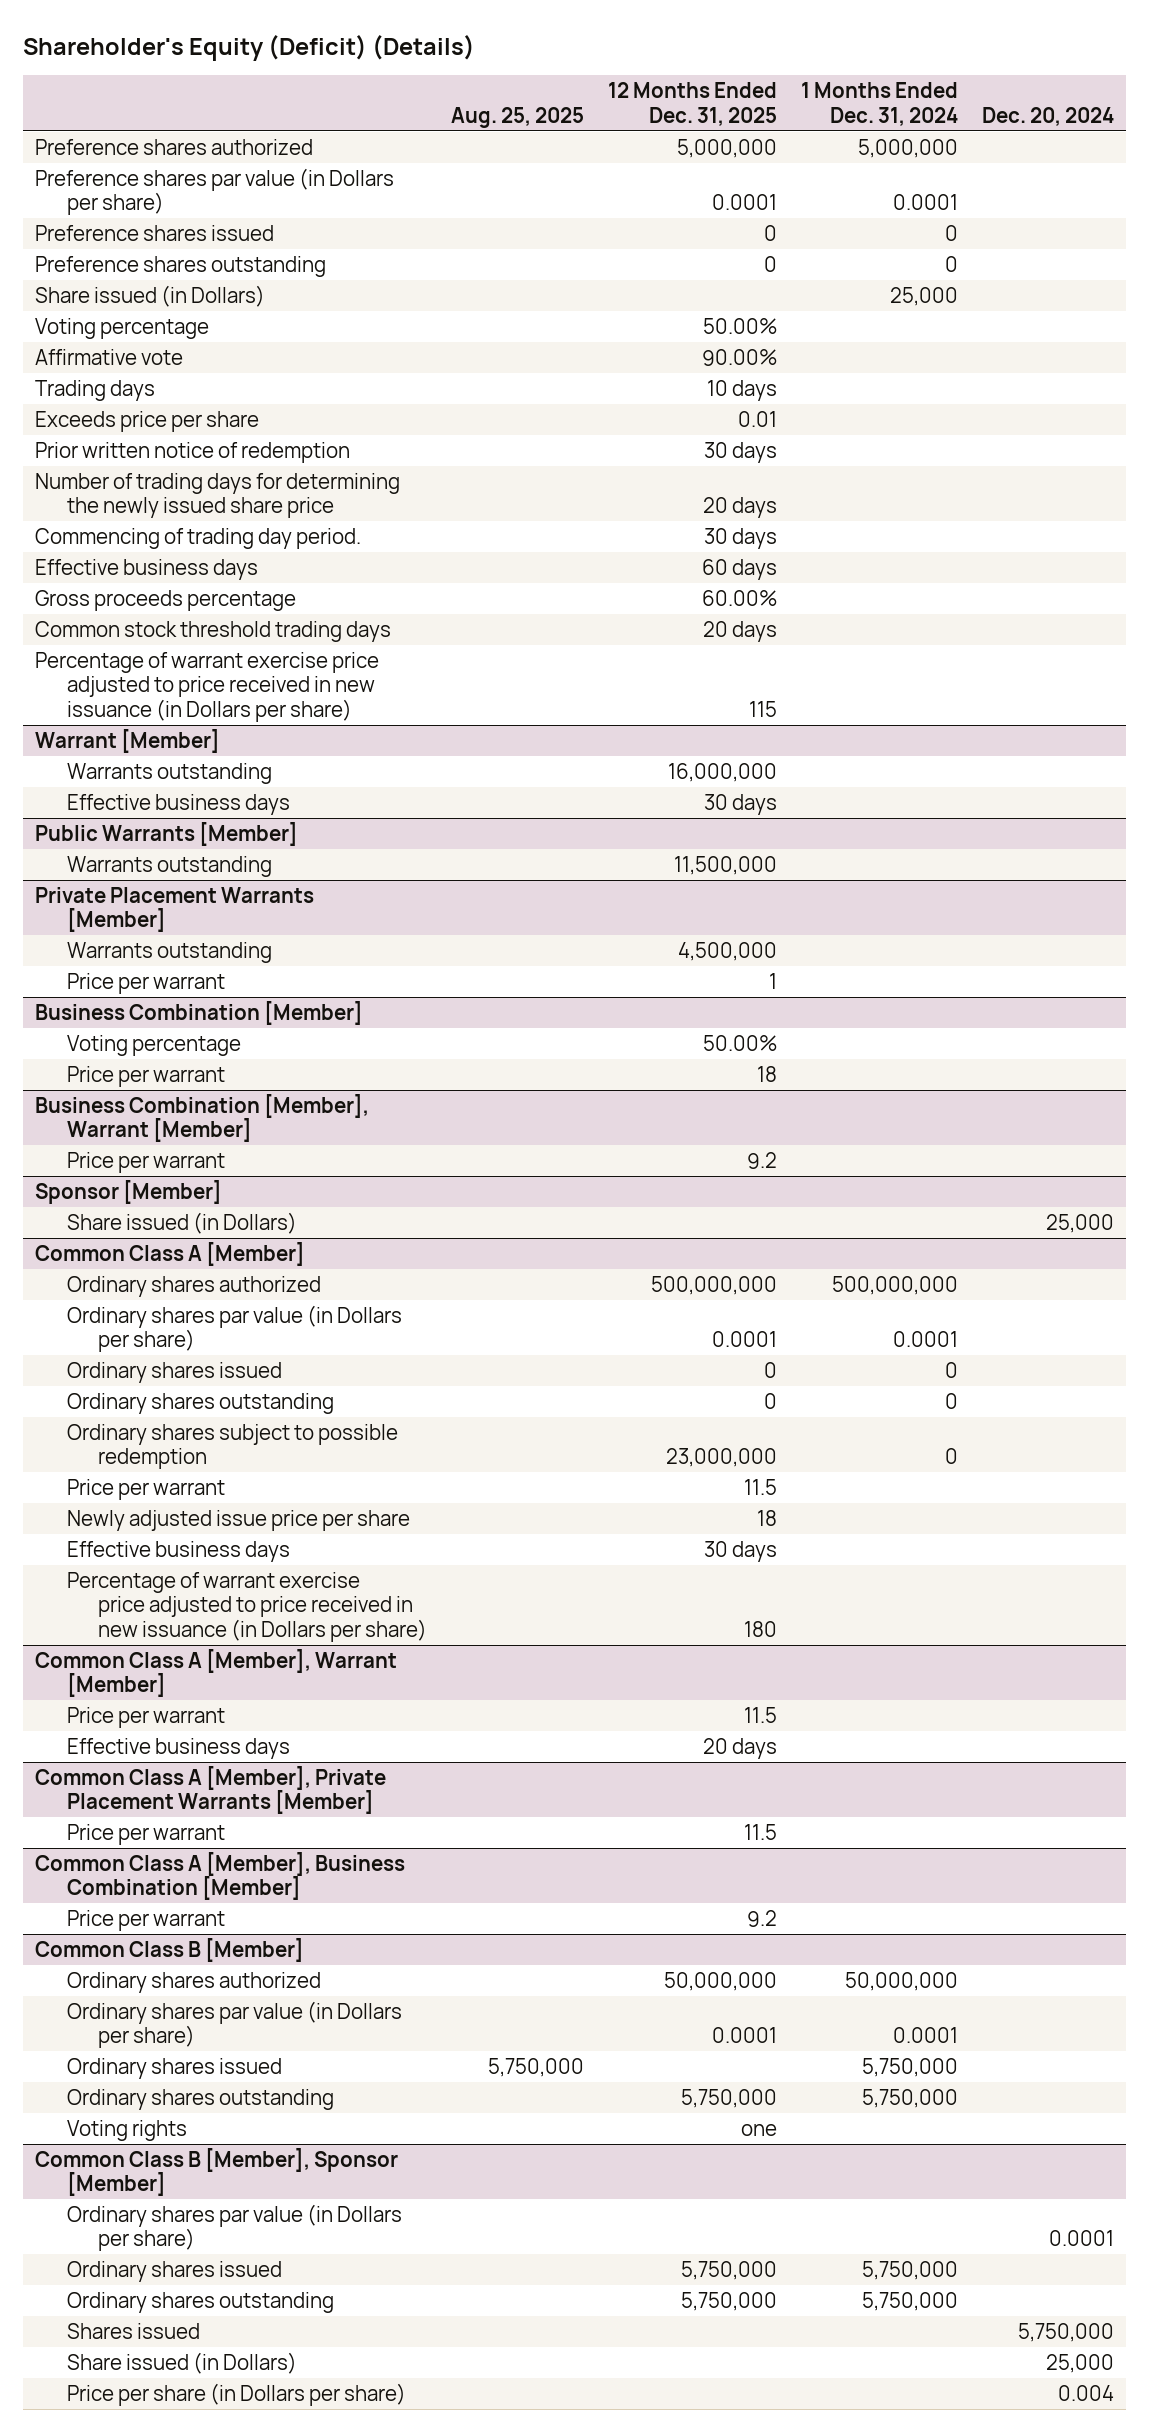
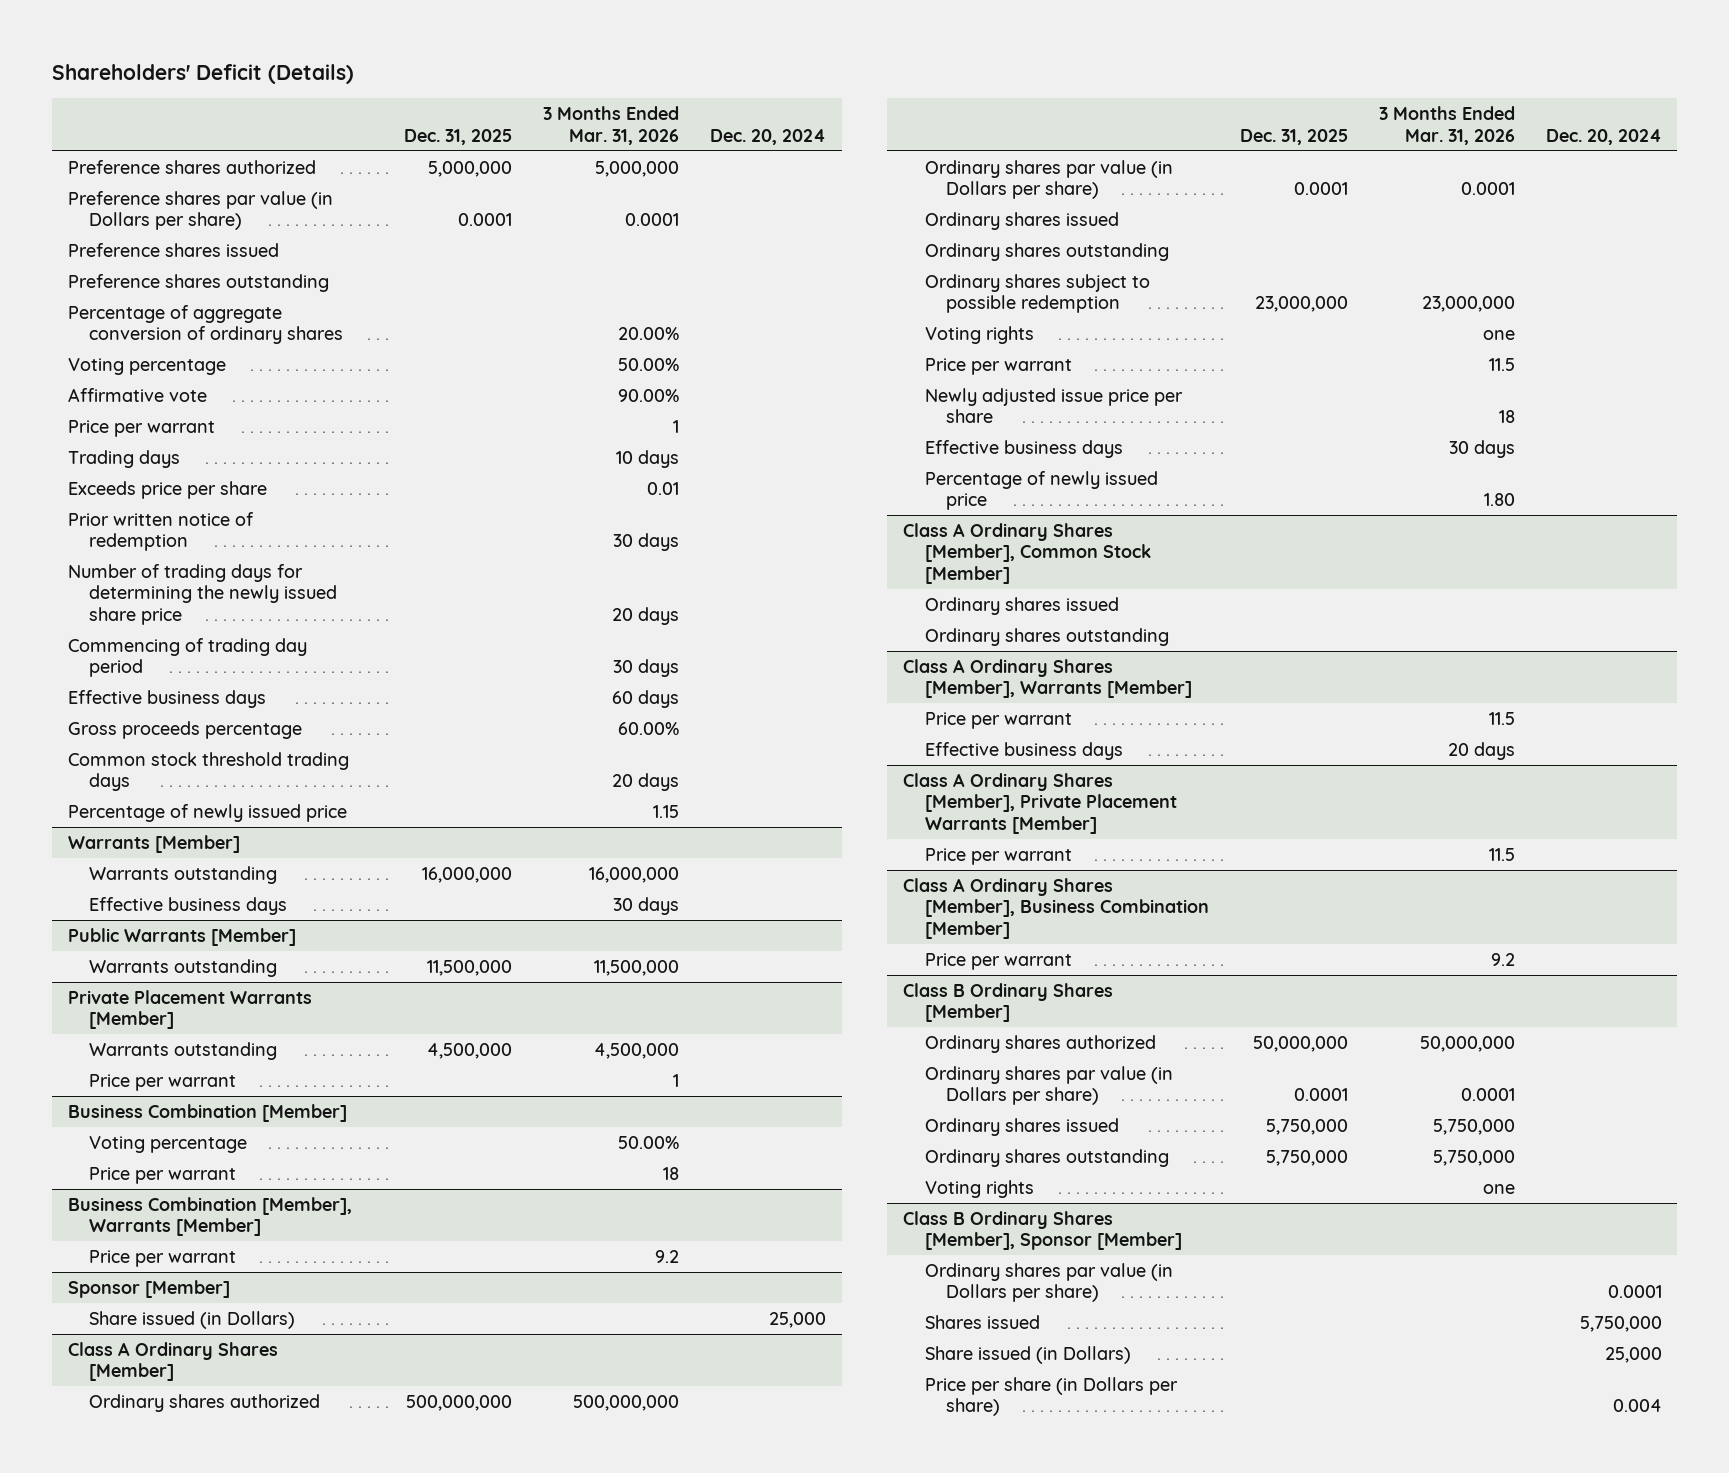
- Shareholder's Equity (Deficit) (Details)
+ Shareholders' Deficit (Details)
- | Aug. 25, 2025 | 12 Months Ended Dec. 31, 2025 | 1 Months Ended Dec. 31, 2024 | Dec. 20, 2024
+ | Dec. 31, 2025 | 3 Months Ended Mar. 31, 2026 | Dec. 20, 2024
- Share issued (in Dollars) | | | 25,000 |
+ Percentage of aggregate conversion of ordinary shares | | 20.00% |
+ Price per warrant | | 1 |
- Commencing of trading day period. | | 30 days | |
+ Commencing of trading day period | | 30 days |
- Percentage of warrant exercise price adjusted to price received in new issuance (in Dollars per share) | | 115 | |
- Warrant [Member]
+ Percentage of newly issued price | | 1.15 |
+ Warrants [Member]
- Business Combination [Member], Warrant [Member]
+ Business Combination [Member], Warrants [Member]
- Common Class A [Member]
+ Class A Ordinary Shares [Member]
+ Voting rights | | one |
- Percentage of warrant exercise price adjusted to price received in new issuance (in Dollars per share) | | 180 | |
- Common Class A [Member], Warrant [Member]
+ Percentage of newly issued price | | 1.80 |
+ Class A Ordinary Shares [Member], Common Stock [Member]
+ Ordinary shares issued
+ Ordinary shares outstanding
+ Class A Ordinary Shares [Member], Warrants [Member]
- Common Class A [Member], Private Placement Warrants [Member]
+ Class A Ordinary Shares [Member], Private Placement Warrants [Member]
- Common Class A [Member], Business Combination [Member]
+ Class A Ordinary Shares [Member], Business Combination [Member]
- Common Class B [Member]
+ Class B Ordinary Shares [Member]
- Common Class B [Member], Sponsor [Member]
+ Class B Ordinary Shares [Member], Sponsor [Member]
- Ordinary shares issued | | 5,750,000 | 5,750,000 |
- Ordinary shares outstanding | | 5,750,000 | 5,750,000 |

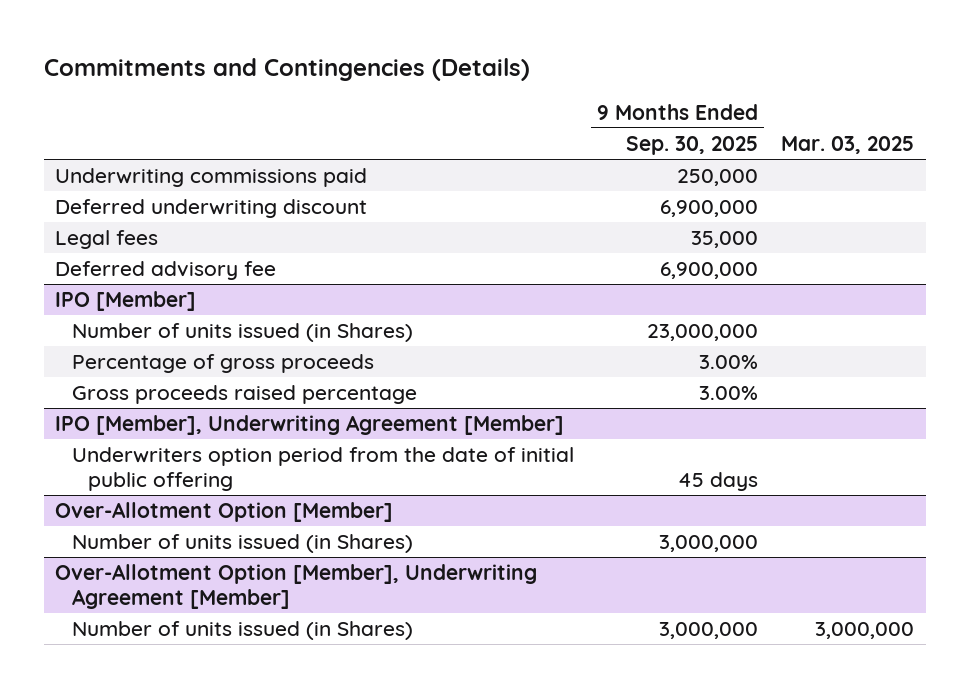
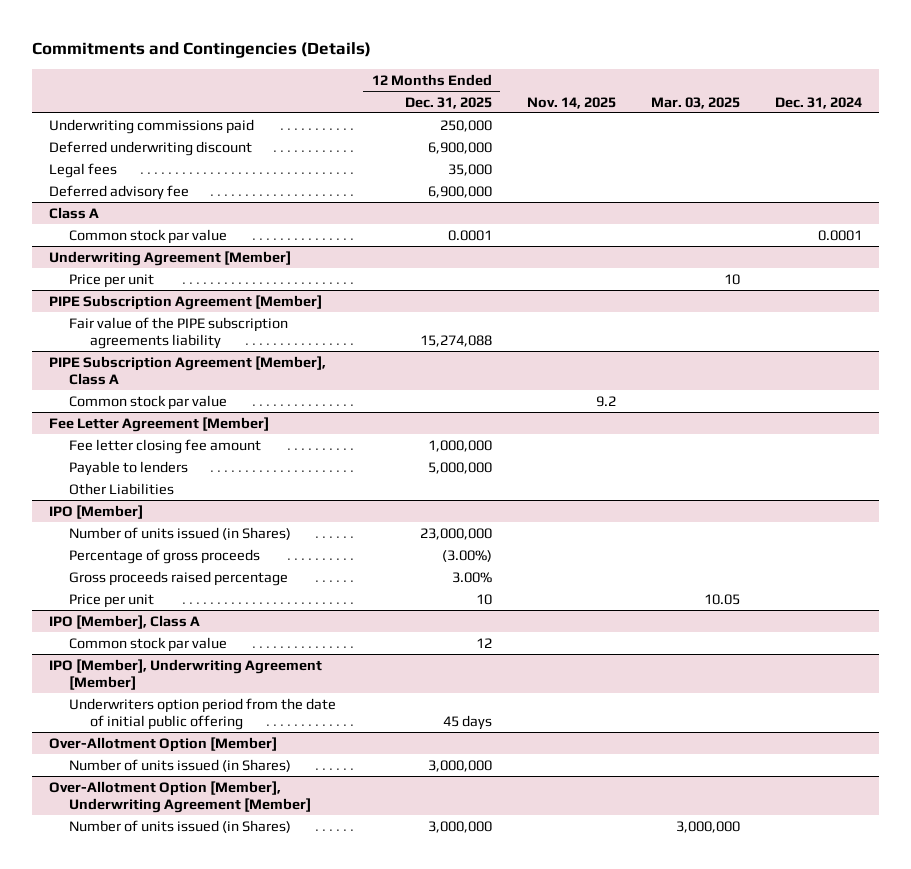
- | 9 Months Ended Sep. 30, 2025 | Mar. 03, 2025
+ | 12 Months Ended Dec. 31, 2025 | Nov. 14, 2025 | Mar. 03, 2025 | Dec. 31, 2024
+ Class A
+ Common stock par value | 0.0001 | | | 0.0001
+ Underwriting Agreement [Member]
+ Price per unit | | | 10 |
+ PIPE Subscription Agreement [Member]
+ Fair value of the PIPE subscription agreements liability | 15,274,088 | | |
+ PIPE Subscription Agreement [Member], Class A
+ Common stock par value | | 9.2 | |
+ Fee Letter Agreement [Member]
+ Fee letter closing fee amount | 1,000,000 | | |
+ Payable to lenders | 5,000,000 | | |
+ Other Liabilities
@ IPO [Member]
+ Price per unit | 10 | | 10.05 |
+ IPO [Member], Class A
+ Common stock par value | 12 | | |

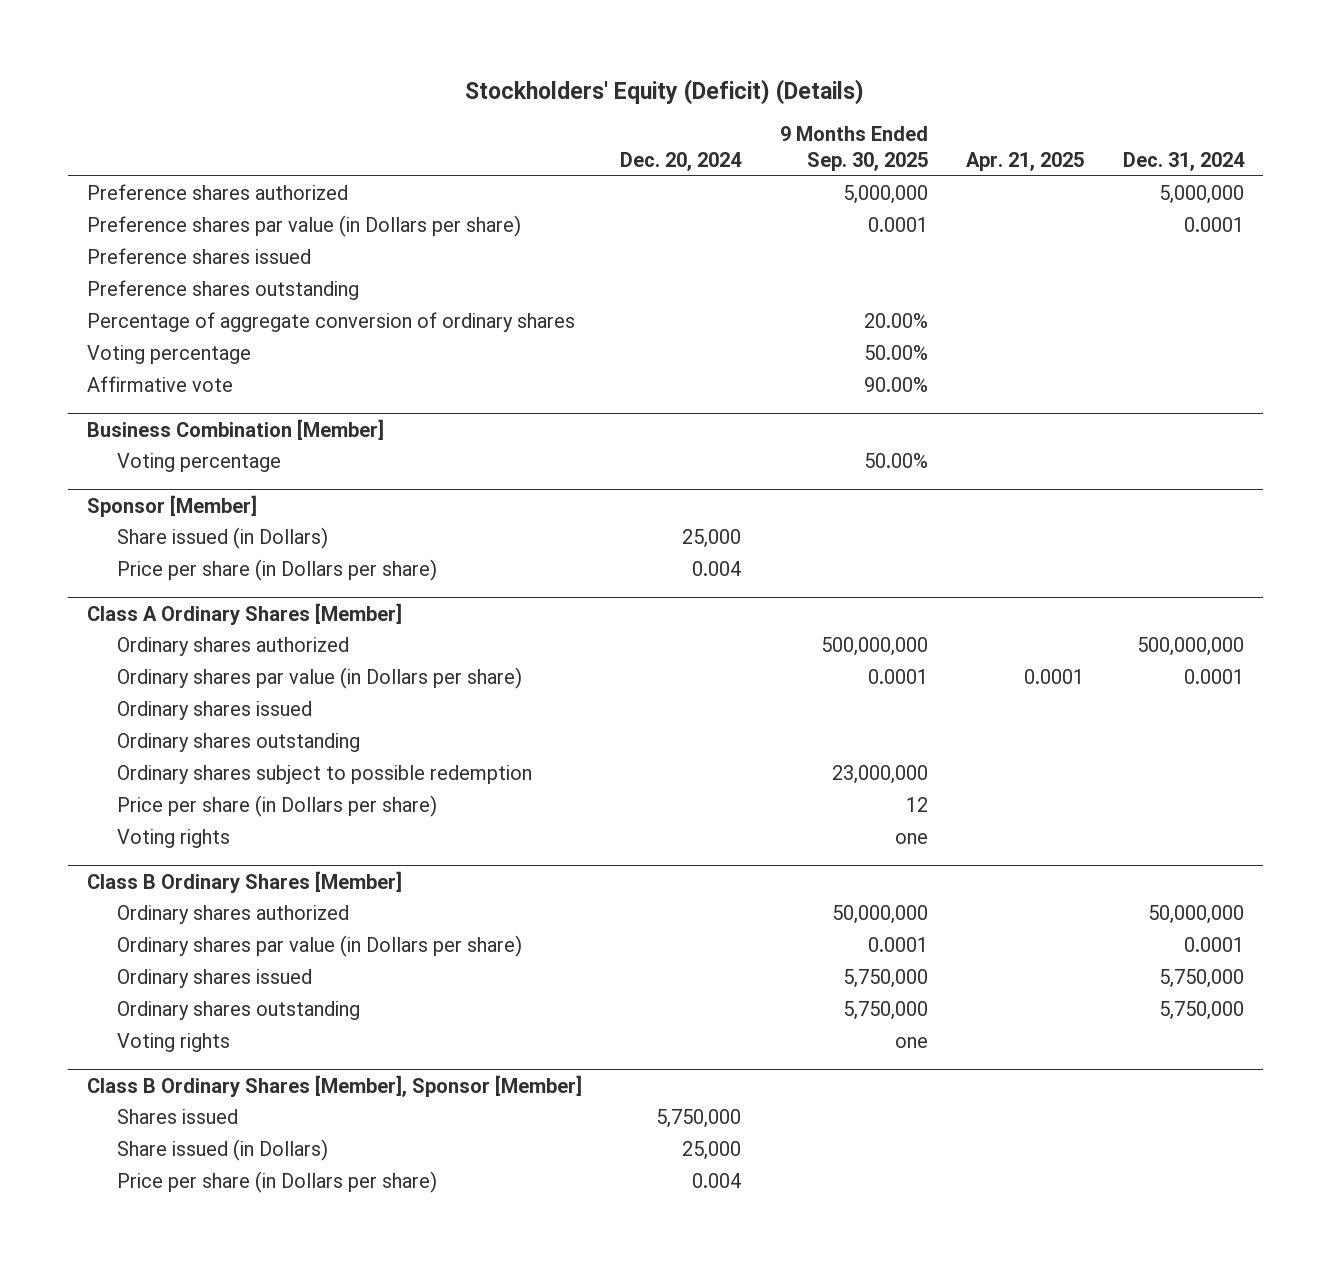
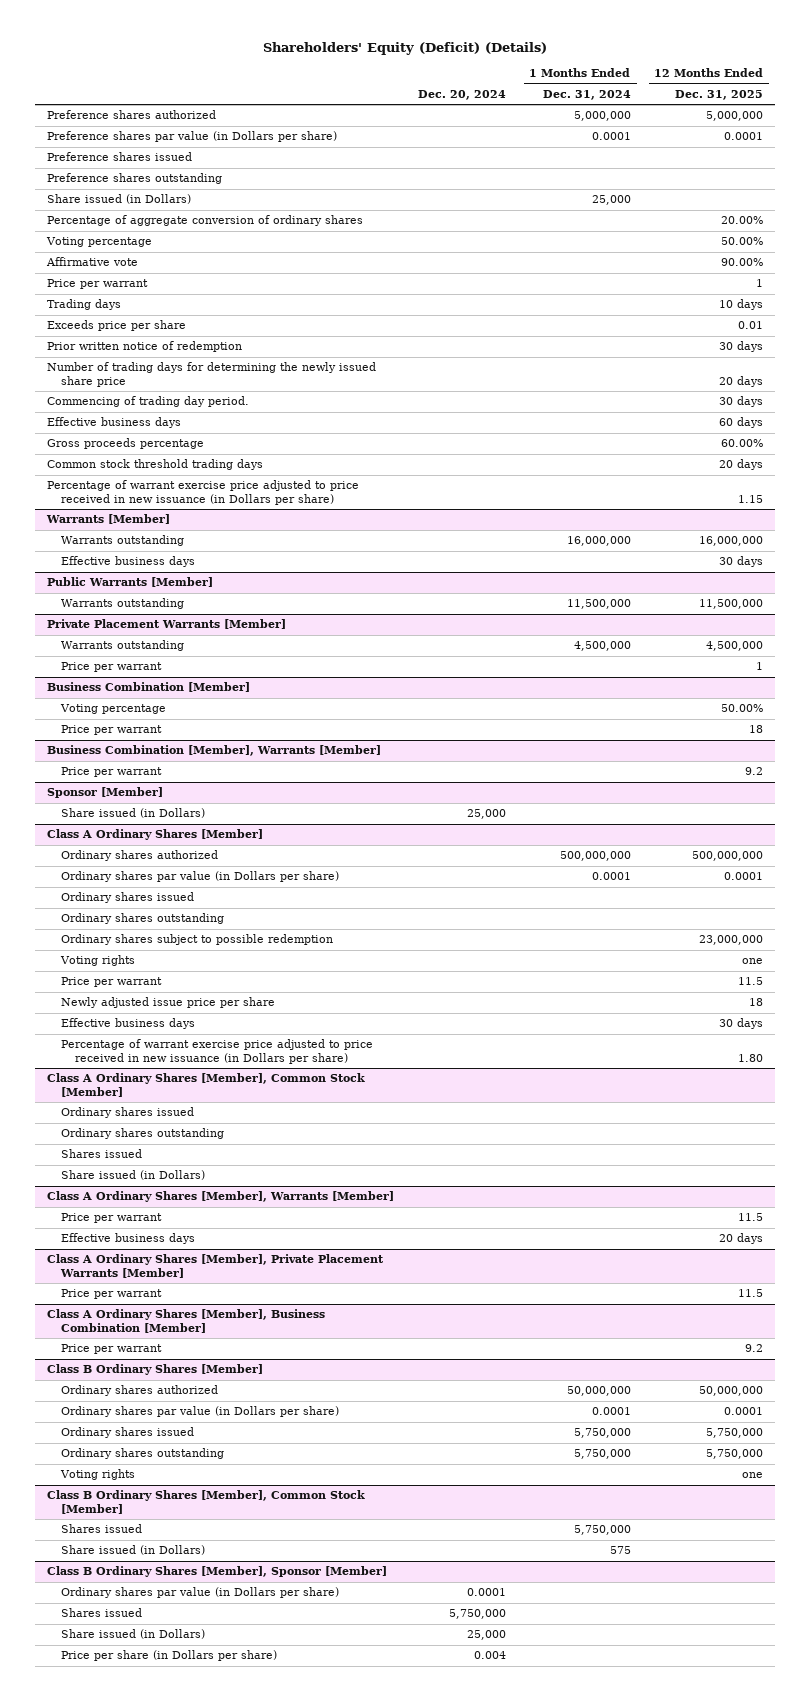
- Stockholders' Equity (Deficit) (Details)
+ Shareholders' Equity (Deficit) (Details)
- | Dec. 20, 2024 | 9 Months Ended Sep. 30, 2025 | Apr. 21, 2025 | Dec. 31, 2024
+ | Dec. 20, 2024 | 1 Months Ended Dec. 31, 2024 | 12 Months Ended Dec. 31, 2025
+ Share issued (in Dollars) | | 25,000 |
+ Price per warrant | | | 1
+ Trading days | | | 10 days
+ Exceeds price per share | | | 0.01
+ Prior written notice of redemption | | | 30 days
+ Number of trading days for determining the newly issued share price | | | 20 days
+ Commencing of trading day period. | | | 30 days
+ Effective business days | | | 60 days
+ Gross proceeds percentage | | | 60.00%
+ Common stock threshold trading days | | | 20 days
+ Percentage of warrant exercise price adjusted to price received in new issuance (in Dollars per share) | | | 1.15
+ Warrants [Member]
+ Warrants outstanding | | 16,000,000 | 16,000,000
+ Effective business days | | | 30 days
+ Public Warrants [Member]
+ Warrants outstanding | | 11,500,000 | 11,500,000
+ Private Placement Warrants [Member]
+ Warrants outstanding | | 4,500,000 | 4,500,000
+ Price per warrant | | | 1
@ Business Combination [Member]
+ Price per warrant | | | 18
+ Business Combination [Member], Warrants [Member]
+ Price per warrant | | | 9.2
@ Sponsor [Member]
- Price per share (in Dollars per share) | 0.004 | | |
@ Class A Ordinary Shares [Member]
- Price per share (in Dollars per share) | | 12 | |
+ Price per warrant | | | 11.5
+ Newly adjusted issue price per share | | | 18
+ Effective business days | | | 30 days
+ Percentage of warrant exercise price adjusted to price received in new issuance (in Dollars per share) | | | 1.80
+ Class A Ordinary Shares [Member], Common Stock [Member]
+ Ordinary shares issued
+ Ordinary shares outstanding
+ Shares issued
+ Share issued (in Dollars)
+ Class A Ordinary Shares [Member], Warrants [Member]
+ Price per warrant | | | 11.5
+ Effective business days | | | 20 days
+ Class A Ordinary Shares [Member], Private Placement Warrants [Member]
+ Price per warrant | | | 11.5
+ Class A Ordinary Shares [Member], Business Combination [Member]
+ Price per warrant | | | 9.2
+ Class B Ordinary Shares [Member], Common Stock [Member]
+ Shares issued | | 5,750,000 |
+ Share issued (in Dollars) | | 575 |
@ Class B Ordinary Shares [Member], Sponsor [Member]
+ Ordinary shares par value (in Dollars per share) | 0.0001 | |

